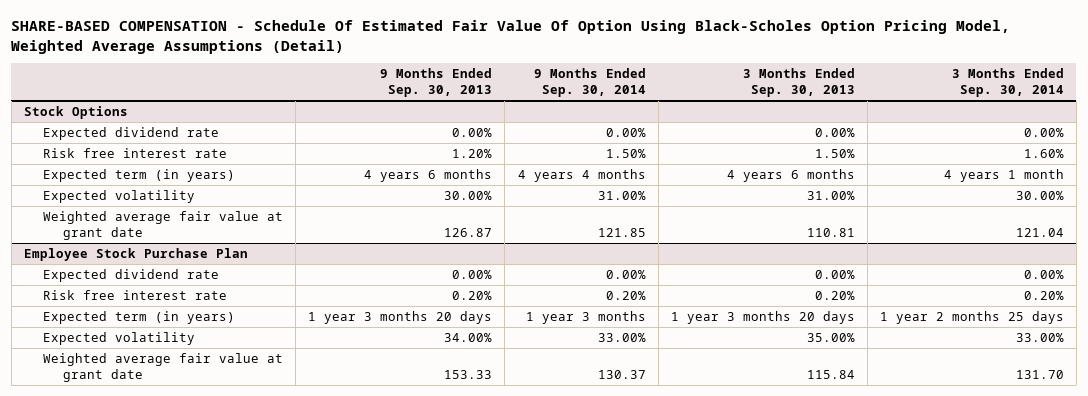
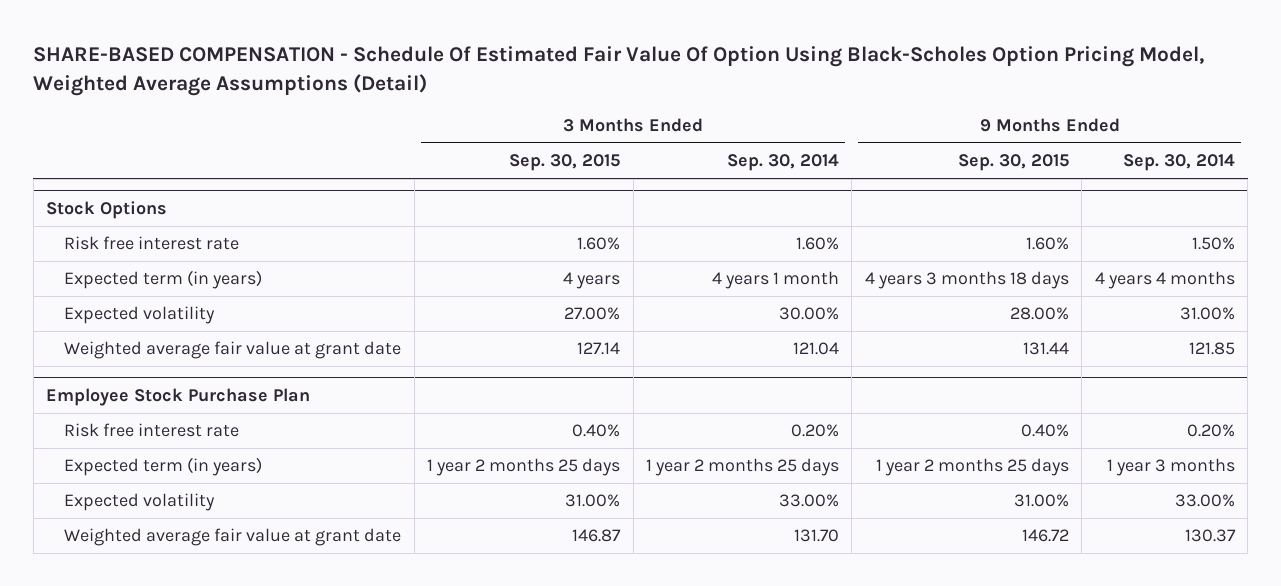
- | 9 Months Ended Sep. 30, 2013 | 9 Months Ended Sep. 30, 2014 | 3 Months Ended Sep. 30, 2013 | 3 Months Ended Sep. 30, 2014
+ | 3 Months Ended Sep. 30, 2015 | 3 Months Ended Sep. 30, 2014 | 9 Months Ended Sep. 30, 2015 | 9 Months Ended Sep. 30, 2014
@ Stock Options
- Expected dividend rate | 0.00% | 0.00% | 0.00% | 0.00%
@ Employee Stock Purchase Plan
- Expected dividend rate | 0.00% | 0.00% | 0.00% | 0.00%

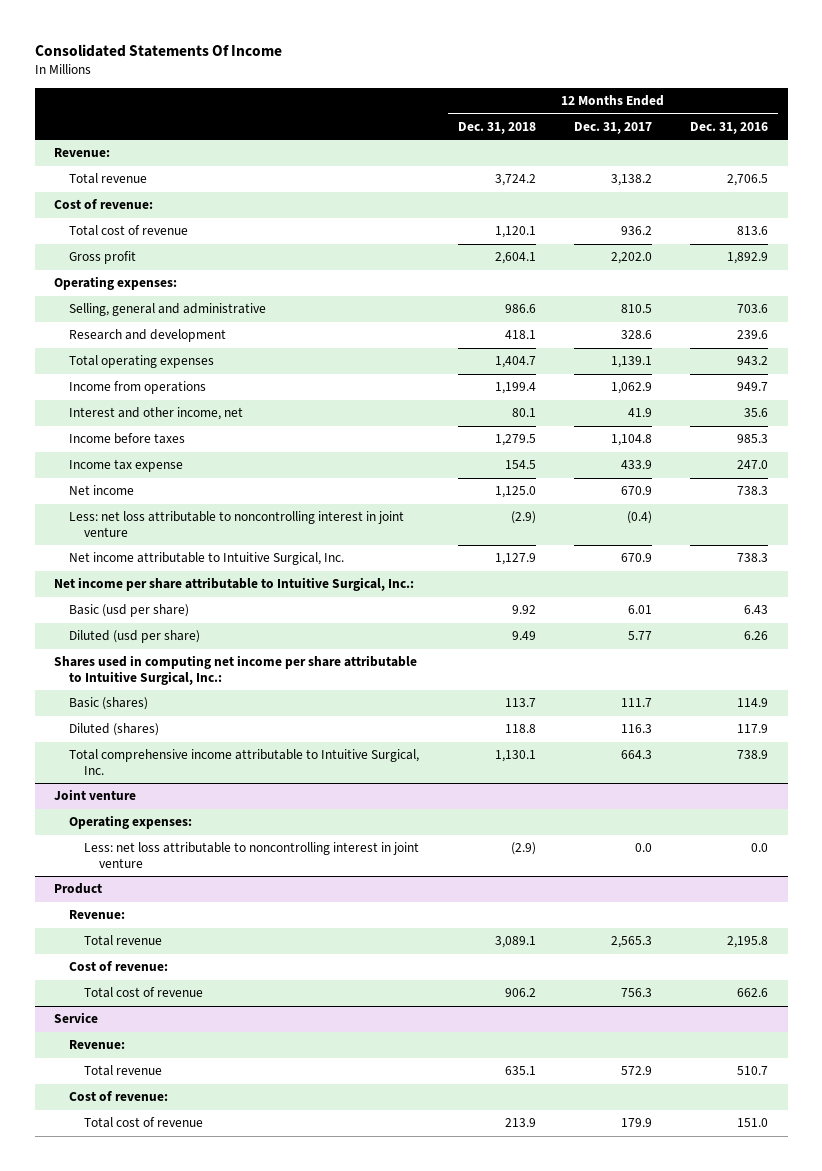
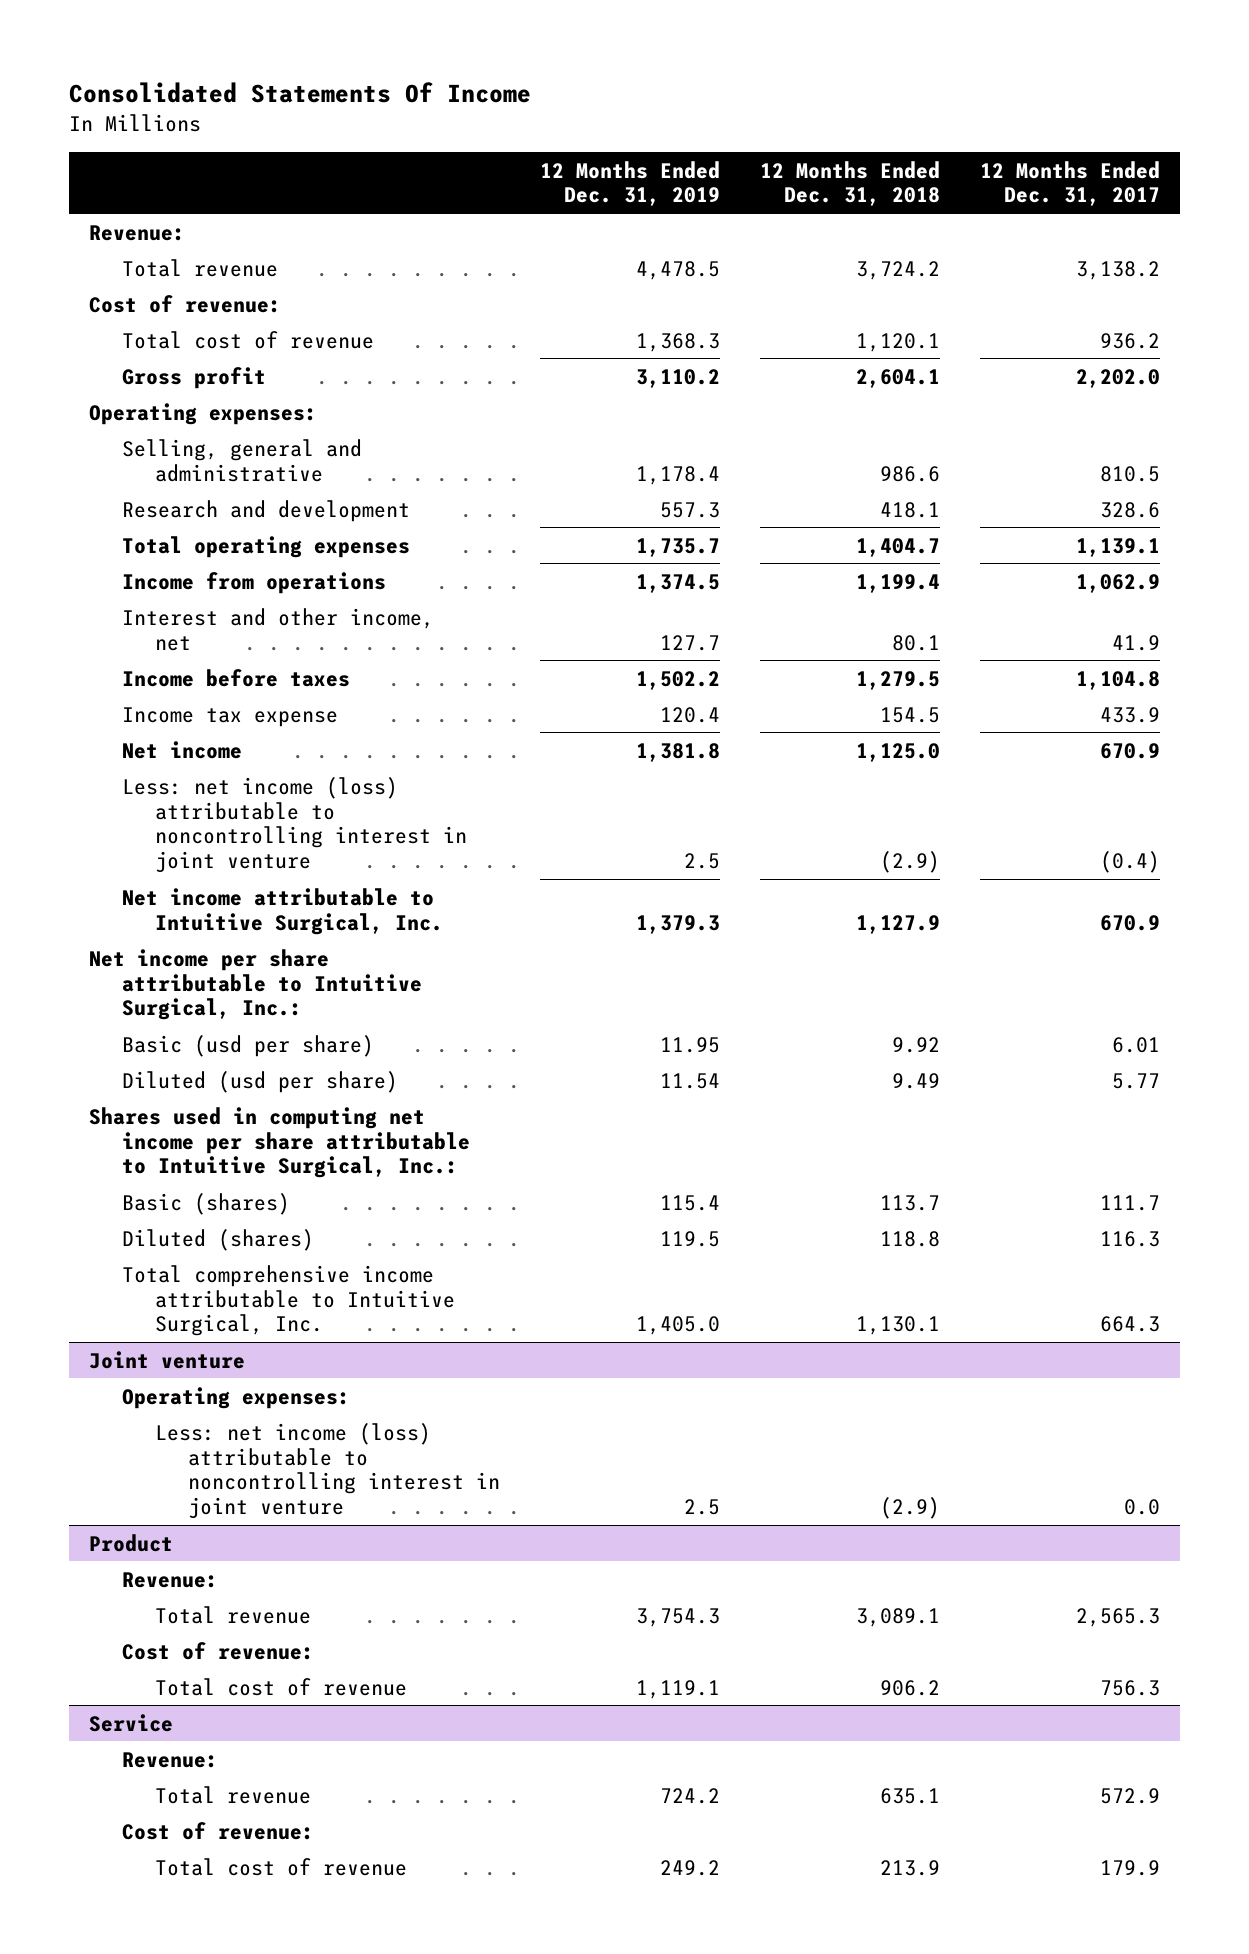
- | 12 Months Ended Dec. 31, 2018 | 12 Months Ended Dec. 31, 2017 | 12 Months Ended Dec. 31, 2016
+ | 12 Months Ended Dec. 31, 2019 | 12 Months Ended Dec. 31, 2018 | 12 Months Ended Dec. 31, 2017
- Less: net loss attributable to noncontrolling interest in joint venture | (2.9) | (0.4) |
+ Less: net income (loss) attributable to noncontrolling interest in joint venture | 2.5 | (2.9) | (0.4)
@ Joint venture
- Less: net loss attributable to noncontrolling interest in joint venture | (2.9) | 0.0 | 0.0
+ Less: net income (loss) attributable to noncontrolling interest in joint venture | 2.5 | (2.9) | 0.0

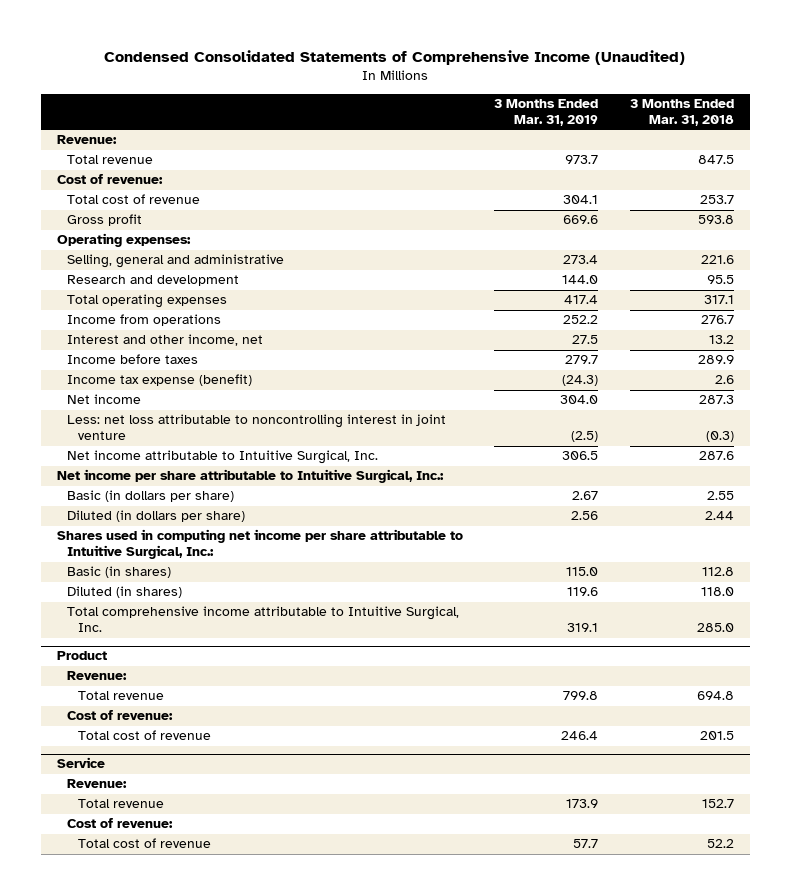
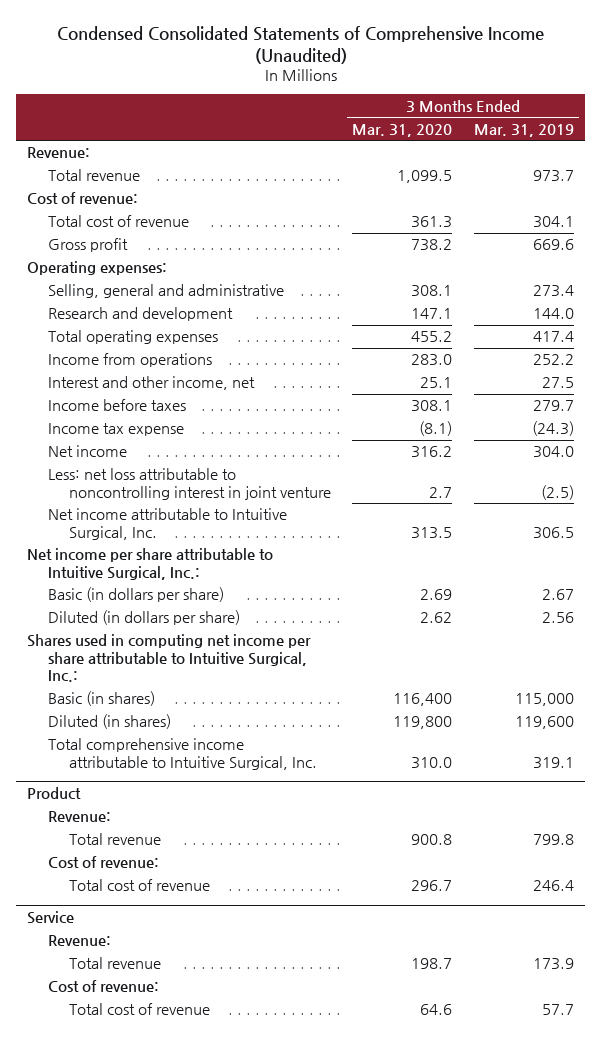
- | 3 Months Ended Mar. 31, 2019 | 3 Months Ended Mar. 31, 2018
+ | 3 Months Ended Mar. 31, 2020 | 3 Months Ended Mar. 31, 2019
- Income tax expense (benefit) | (24.3) | 2.6
+ Income tax expense | (8.1) | (24.3)
- Basic (in shares) | 115.0 | 112.8
- Diluted (in shares) | 119.6 | 118.0
+ Basic (in shares) | 116,400 | 115,000
+ Diluted (in shares) | 119,800 | 119,600

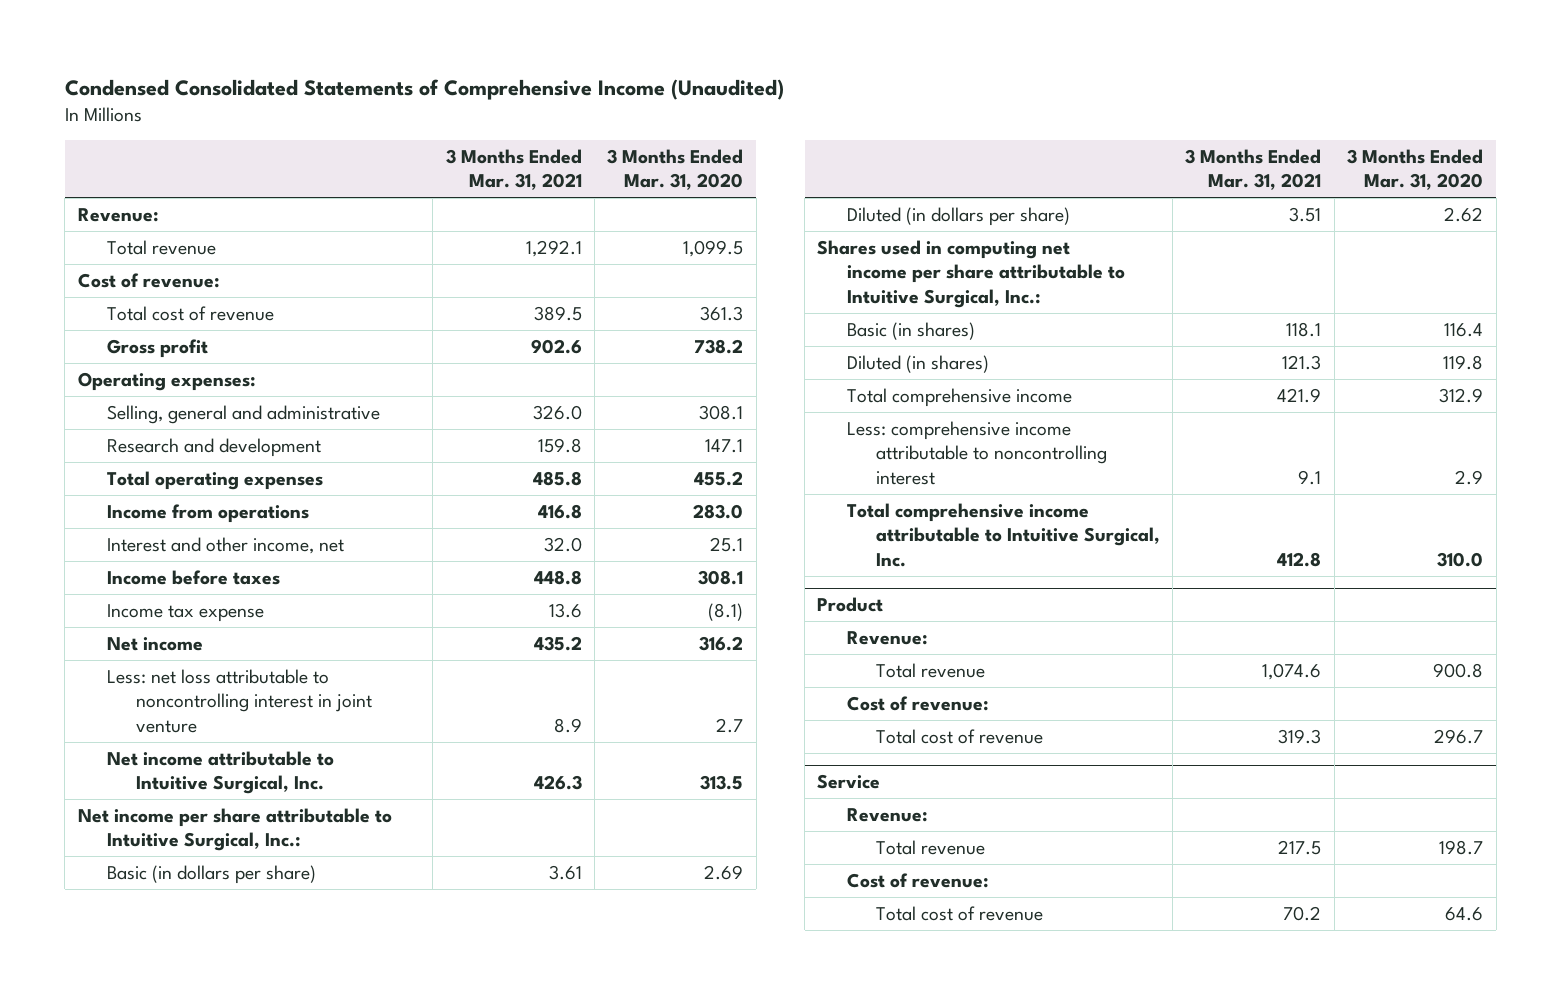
- | 3 Months Ended Mar. 31, 2020 | 3 Months Ended Mar. 31, 2019
+ | 3 Months Ended Mar. 31, 2021 | 3 Months Ended Mar. 31, 2020
- Basic (in shares) | 116,400 | 115,000
- Diluted (in shares) | 119,800 | 119,600
+ Basic (in shares) | 118.1 | 116.4
+ Diluted (in shares) | 121.3 | 119.8
+ Total comprehensive income | 421.9 | 312.9
+ Less: comprehensive income attributable to noncontrolling interest | 9.1 | 2.9

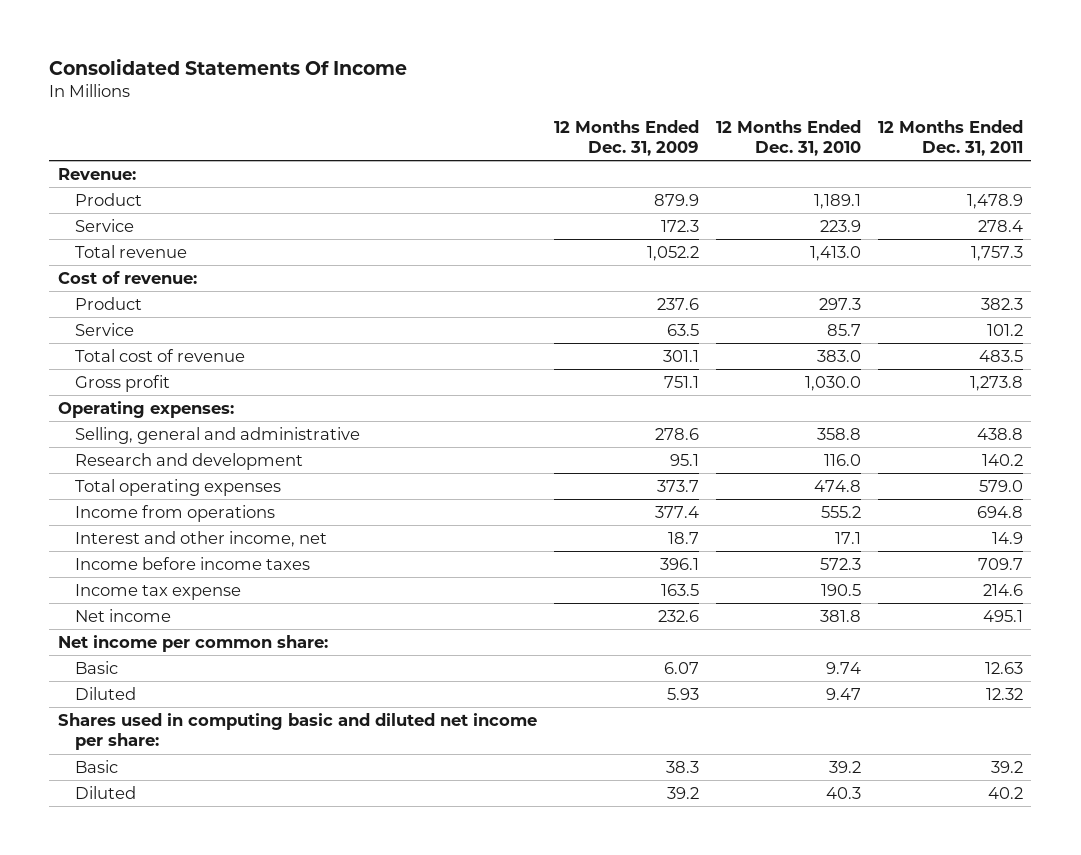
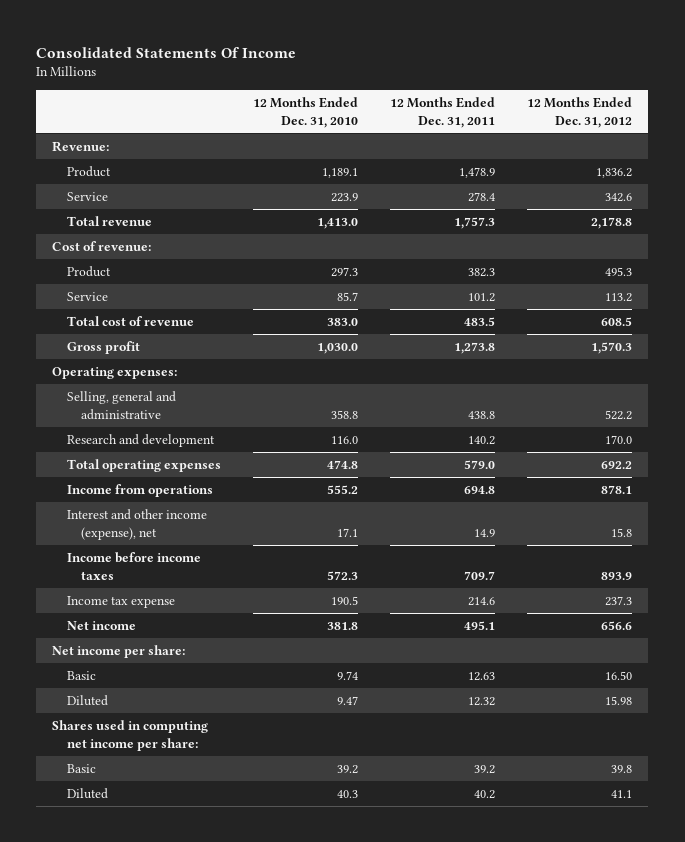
- | 12 Months Ended Dec. 31, 2009 | 12 Months Ended Dec. 31, 2010 | 12 Months Ended Dec. 31, 2011
+ | 12 Months Ended Dec. 31, 2010 | 12 Months Ended Dec. 31, 2011 | 12 Months Ended Dec. 31, 2012
- Interest and other income, net | 18.7 | 17.1 | 14.9
+ Interest and other income (expense), net | 17.1 | 14.9 | 15.8
- Net income per common share:
+ Net income per share:
- Shares used in computing basic and diluted net income per share:
+ Shares used in computing net income per share:

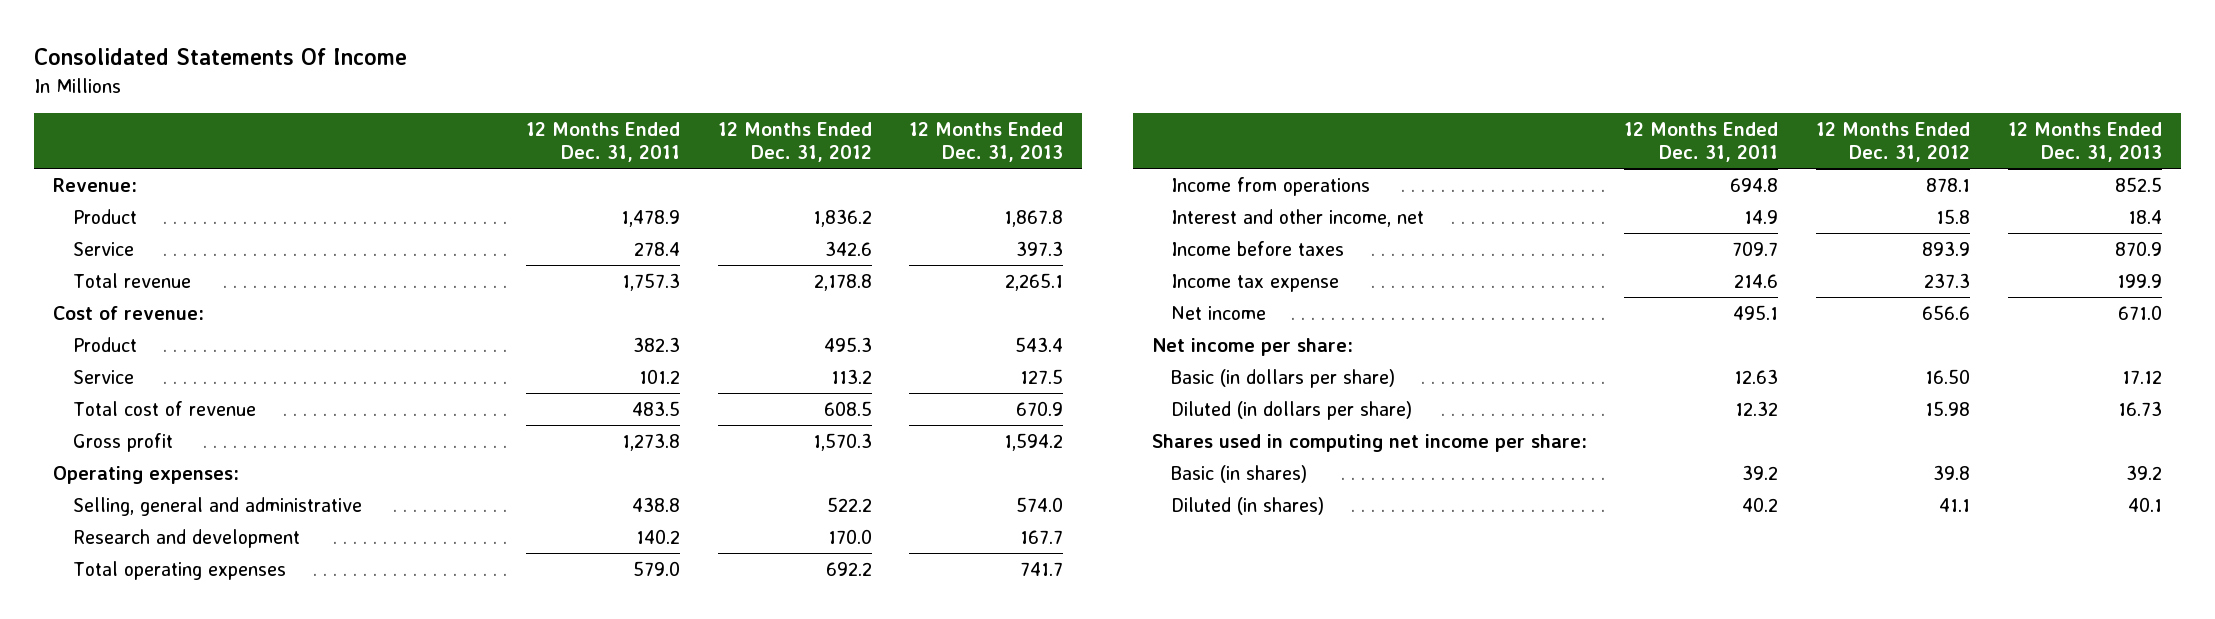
- | 12 Months Ended Dec. 31, 2010 | 12 Months Ended Dec. 31, 2011 | 12 Months Ended Dec. 31, 2012
+ | 12 Months Ended Dec. 31, 2011 | 12 Months Ended Dec. 31, 2012 | 12 Months Ended Dec. 31, 2013
- Interest and other income (expense), net | 17.1 | 14.9 | 15.8
- Income before income taxes | 572.3 | 709.7 | 893.9
+ Interest and other income, net | 14.9 | 15.8 | 18.4
+ Income before taxes | 709.7 | 893.9 | 870.9
- Basic | 9.74 | 12.63 | 16.50
- Diluted | 9.47 | 12.32 | 15.98
+ Basic (in dollars per share) | 12.63 | 16.50 | 17.12
+ Diluted (in dollars per share) | 12.32 | 15.98 | 16.73
- Basic | 39.2 | 39.2 | 39.8
- Diluted | 40.3 | 40.2 | 41.1
+ Basic (in shares) | 39.2 | 39.8 | 39.2
+ Diluted (in shares) | 40.2 | 41.1 | 40.1

